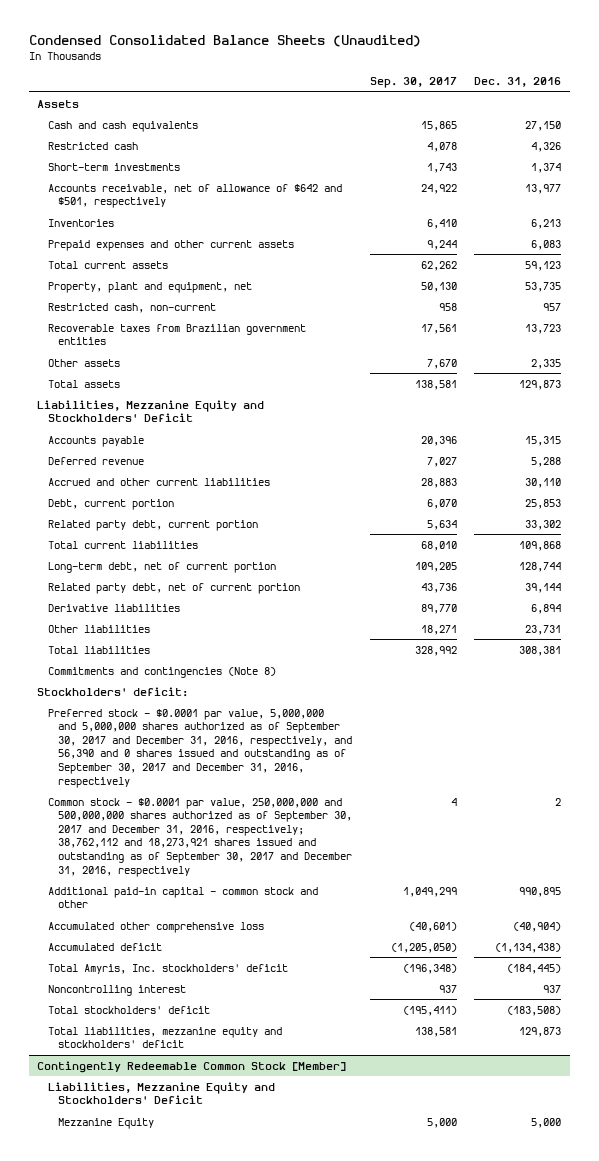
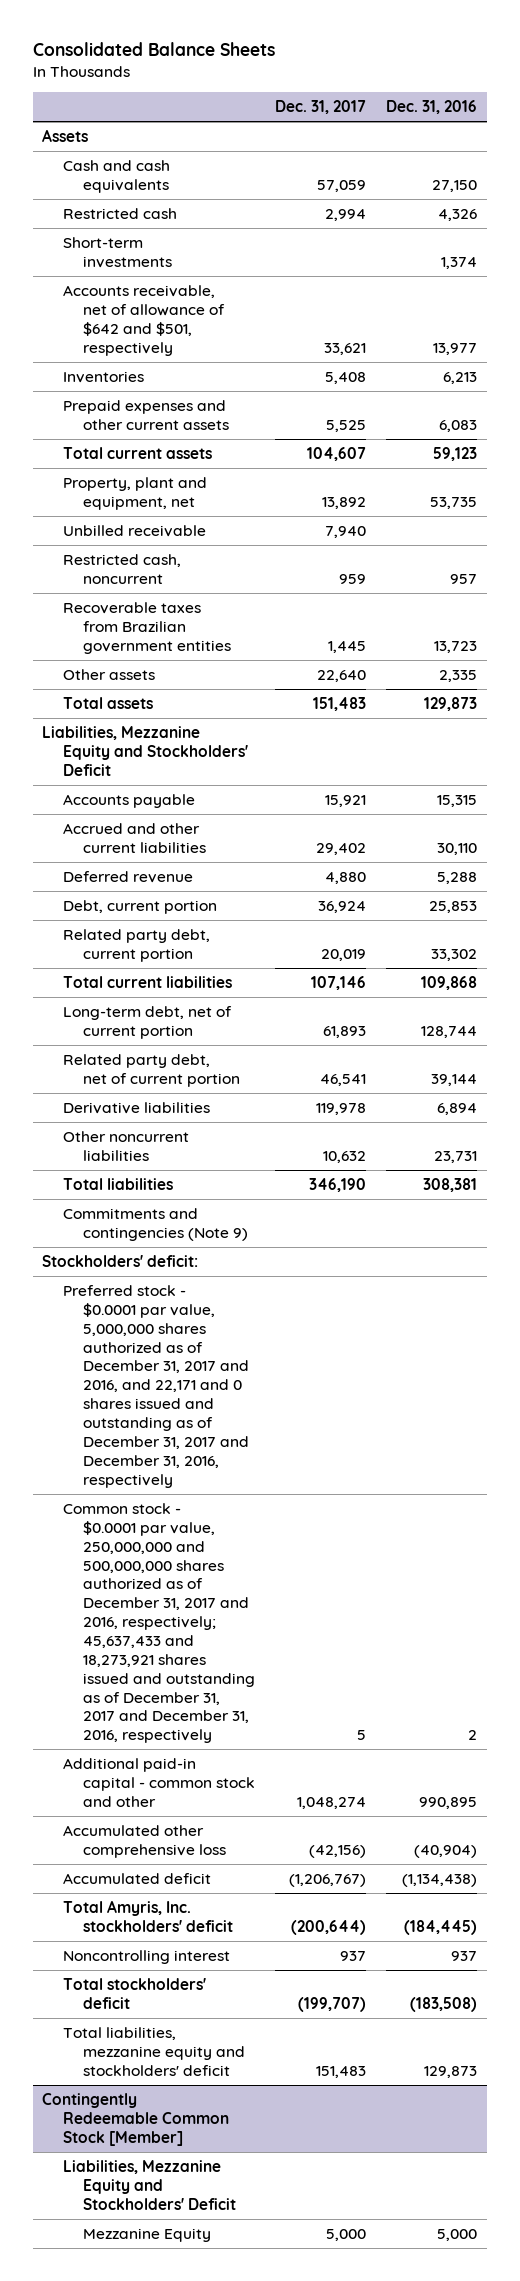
- Condensed Consolidated Balance Sheets (Unaudited)
+ Consolidated Balance Sheets
- | Sep. 30, 2017 | Dec. 31, 2016
+ | Dec. 31, 2017 | Dec. 31, 2016
- Restricted cash, non-current | 958 | 957
+ Unbilled receivable | 7,940 |
+ Restricted cash, noncurrent | 959 | 957
moved down: Deferred revenue | 4,880 | 5,288
- Other liabilities | 18,271 | 23,731
+ Other noncurrent liabilities | 10,632 | 23,731
- Commitments and contingencies (Note 8)
+ Commitments and contingencies (Note 9)
- Preferred stock - $0.0001 par value, 5,000,000 and 5,000,000 shares authorized as of September 30, 2017 and December 31, 2016, respectively, and 56,390 and 0 shares issued and outstanding as of September 30, 2017 and December 31, 2016, respectively
- Common stock - $0.0001 par value, 250,000,000 and 500,000,000 shares authorized as of September 30, 2017 and December 31, 2016, respectively; 38,762,112 and 18,273,921 shares issued and outstanding as of September 30, 2017 and December 31, 2016, respectively | 4 | 2
+ Preferred stock - $0.0001 par value, 5,000,000 shares authorized as of December 31, 2017 and 2016, and 22,171 and 0 shares issued and outstanding as of December 31, 2017 and December 31, 2016, respectively
+ Common stock - $0.0001 par value, 250,000,000 and 500,000,000 shares authorized as of December 31, 2017 and 2016, respectively; 45,637,433 and 18,273,921 shares issued and outstanding as of December 31, 2017 and December 31, 2016, respectively | 5 | 2

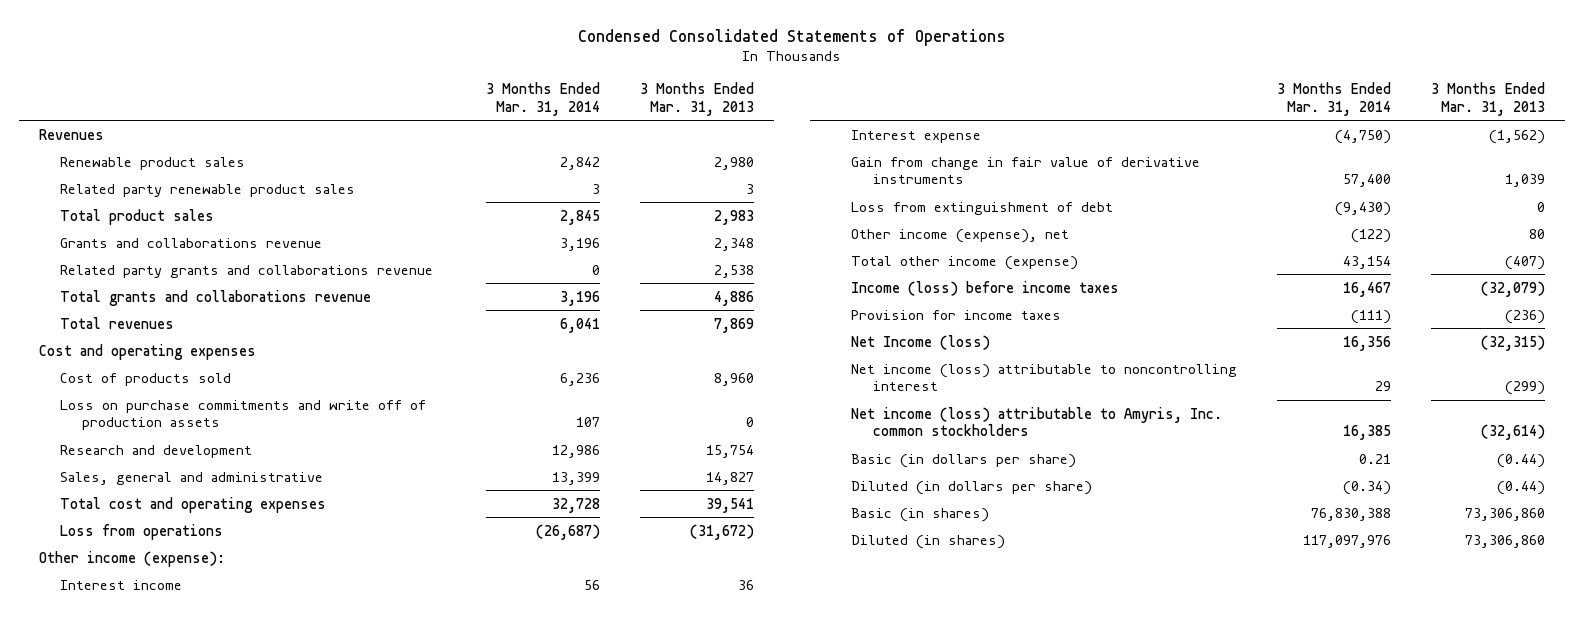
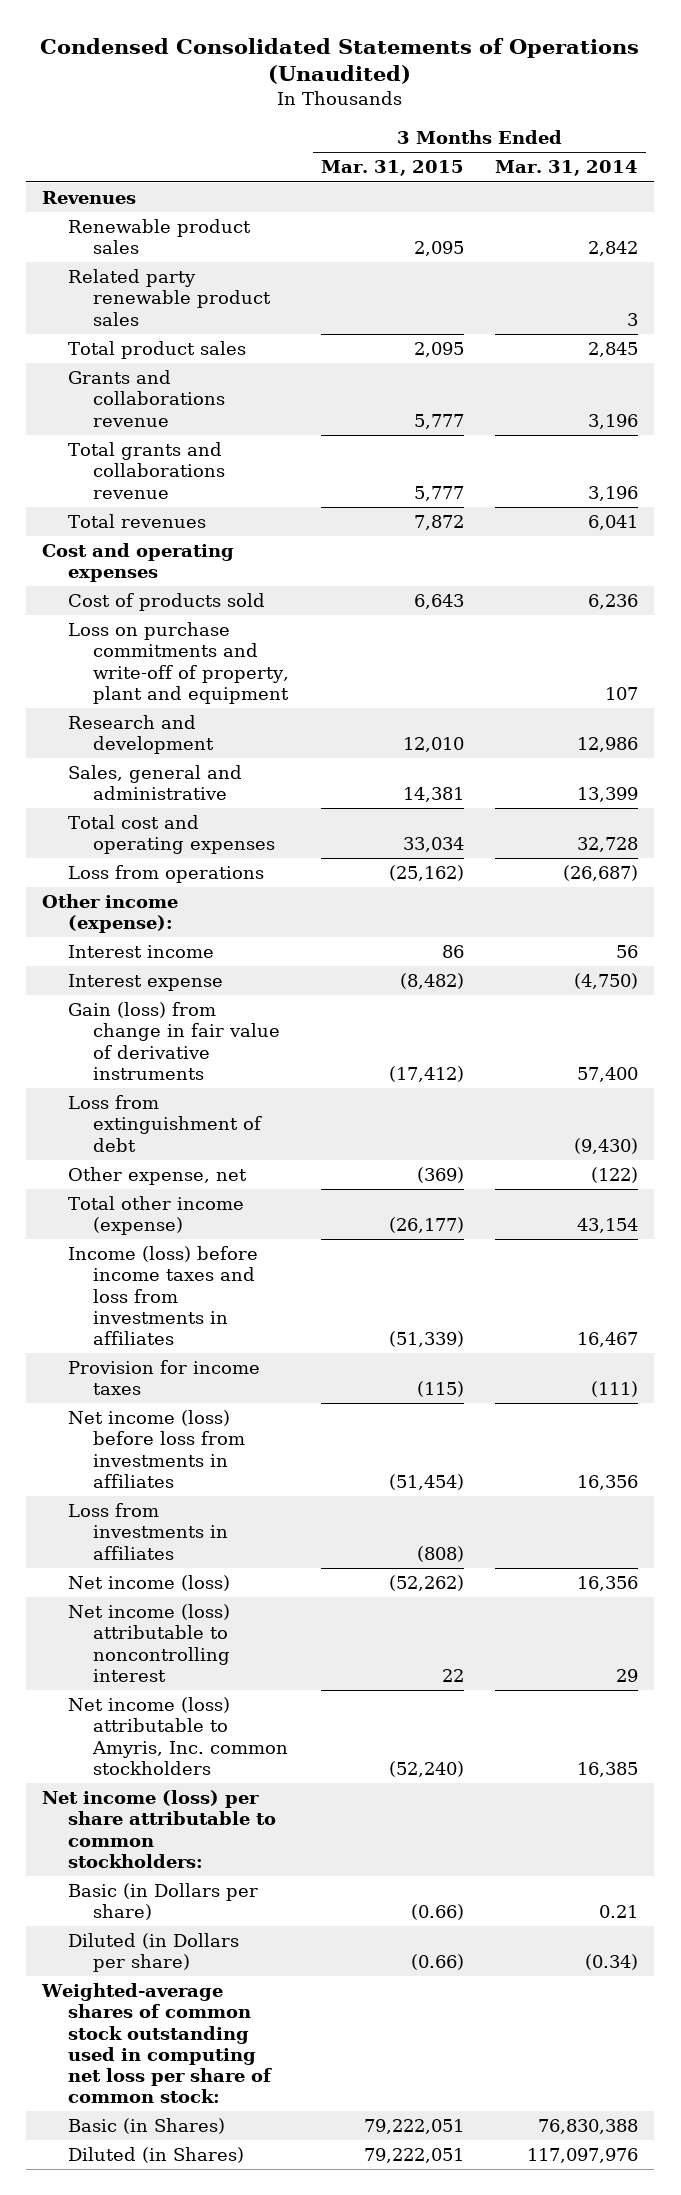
- Condensed Consolidated Statements of Operations
+ Condensed Consolidated Statements of Operations (Unaudited)
- | 3 Months Ended Mar. 31, 2014 | 3 Months Ended Mar. 31, 2013
+ | 3 Months Ended Mar. 31, 2015 | 3 Months Ended Mar. 31, 2014
- Related party grants and collaborations revenue | 0 | 2,538
- Loss on purchase commitments and write off of production assets | 107 | 0
+ Loss on purchase commitments and write-off of property, plant and equipment | | 107
- Gain from change in fair value of derivative instruments | 57,400 | 1,039
+ Gain (loss) from change in fair value of derivative instruments | (17,412) | 57,400
- Other income (expense), net | (122) | 80
+ Other expense, net | (369) | (122)
- Income (loss) before income taxes | 16,467 | (32,079)
+ Income (loss) before income taxes and loss from investments in affiliates | (51,339) | 16,467
- Net Income (loss) | 16,356 | (32,315)
+ Net income (loss) before loss from investments in affiliates | (51,454) | 16,356
+ Loss from investments in affiliates | (808) |
+ Net income (loss) | (52,262) | 16,356
- Basic (in dollars per share) | 0.21 | (0.44)
- Diluted (in dollars per share) | (0.34) | (0.44)
- Basic (in shares) | 76,830,388 | 73,306,860
- Diluted (in shares) | 117,097,976 | 73,306,860
+ Net income (loss) per share attributable to common stockholders:
+ Basic (in Dollars per share) | (0.66) | 0.21
+ Diluted (in Dollars per share) | (0.66) | (0.34)
+ Weighted-average shares of common stock outstanding used in computing net loss per share of common stock:
+ Basic (in Shares) | 79,222,051 | 76,830,388
+ Diluted (in Shares) | 79,222,051 | 117,097,976

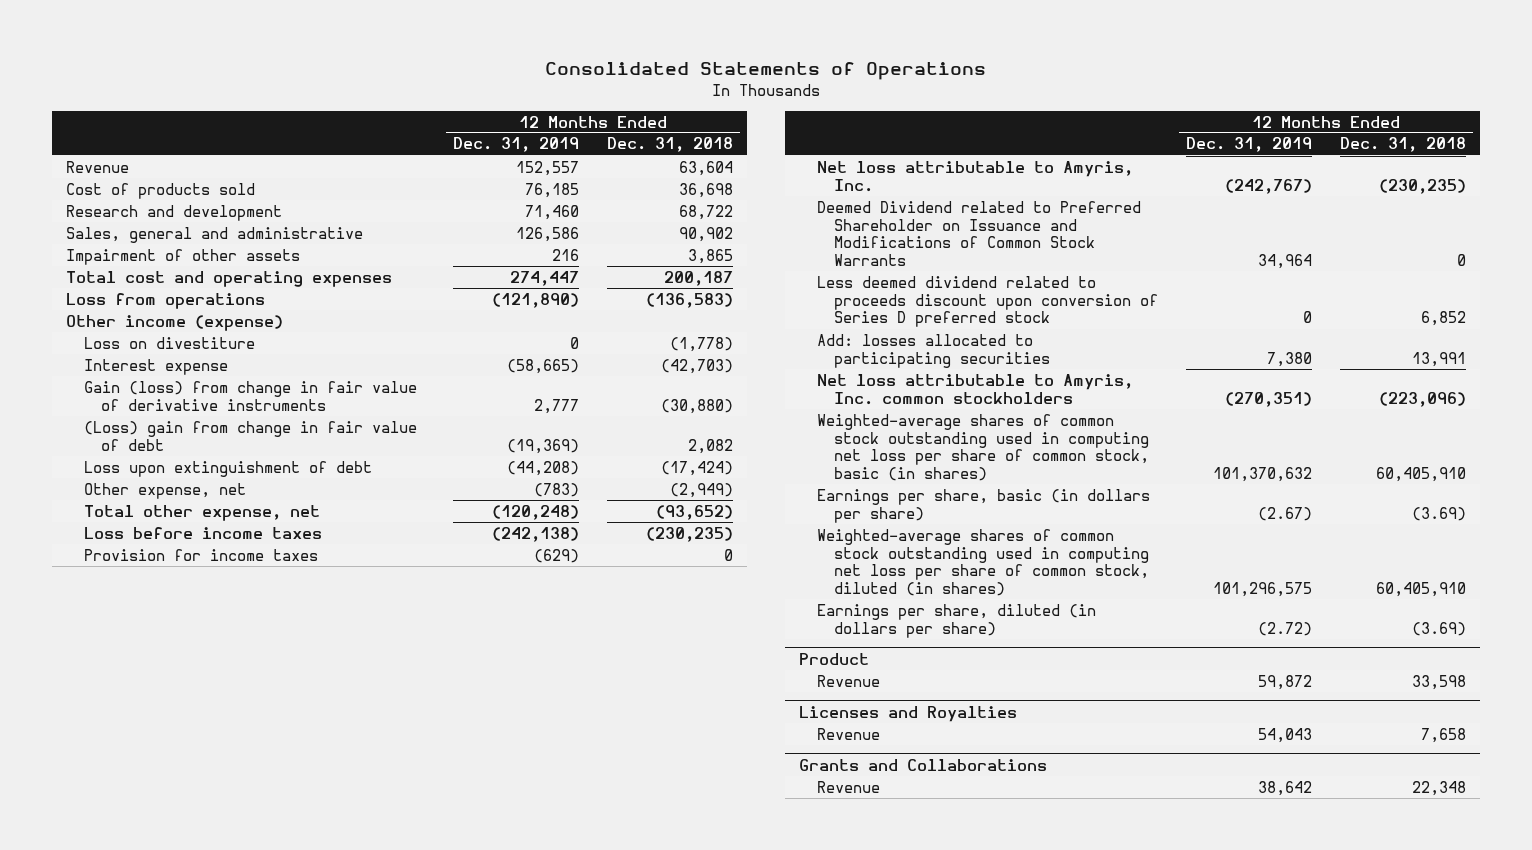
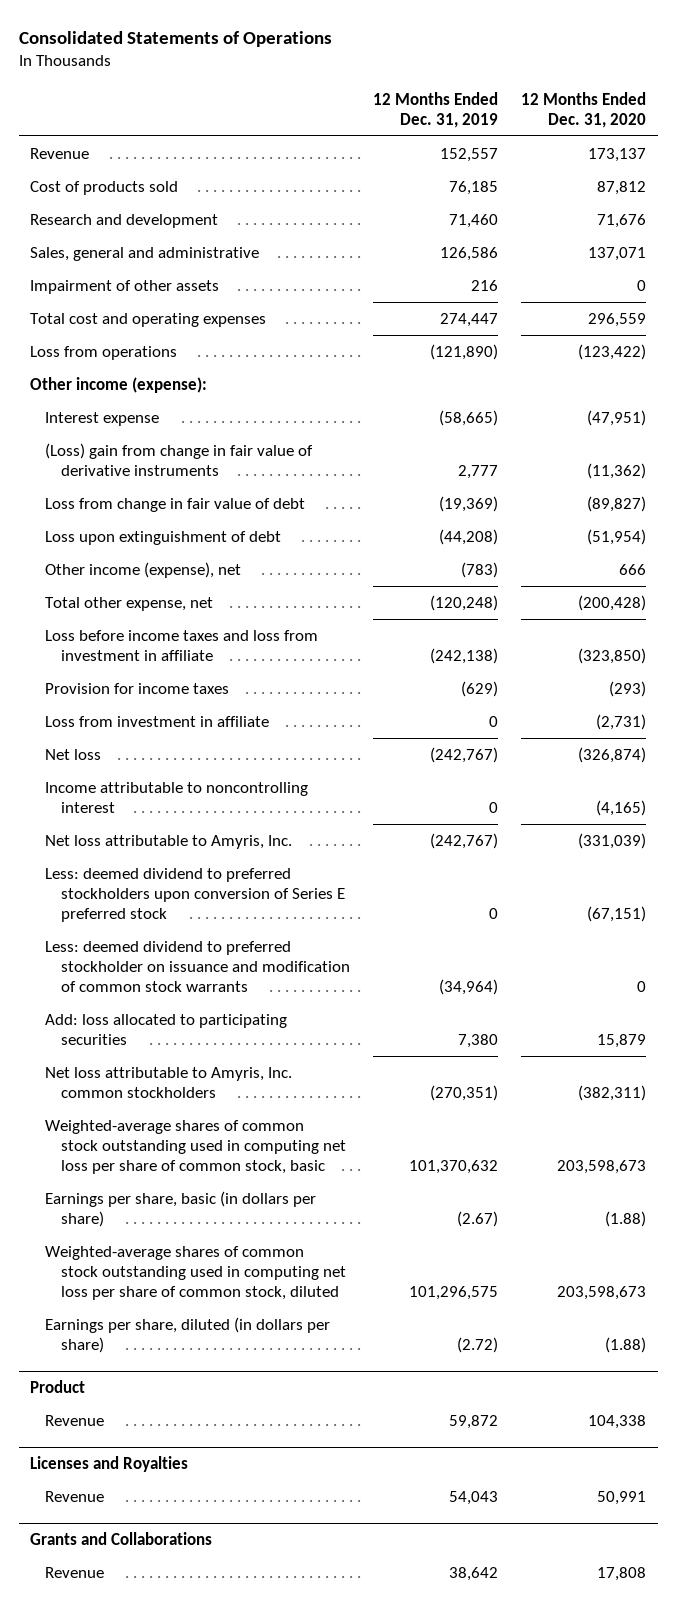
- | 12 Months Ended Dec. 31, 2019 | 12 Months Ended Dec. 31, 2018
+ | 12 Months Ended Dec. 31, 2019 | 12 Months Ended Dec. 31, 2020
- Other income (expense)
- Loss on divestiture | 0 | (1,778)
+ Other income (expense):
- Gain (loss) from change in fair value of derivative instruments | 2,777 | (30,880)
- (Loss) gain from change in fair value of debt | (19,369) | 2,082
+ (Loss) gain from change in fair value of derivative instruments | 2,777 | (11,362)
+ Loss from change in fair value of debt | (19,369) | (89,827)
- Other expense, net | (783) | (2,949)
+ Other income (expense), net | (783) | 666
- Loss before income taxes | (242,138) | (230,235)
+ Loss before income taxes and loss from investment in affiliate | (242,138) | (323,850)
+ Loss from investment in affiliate | 0 | (2,731)
+ Net loss | (242,767) | (326,874)
+ Income attributable to noncontrolling interest | 0 | (4,165)
- Deemed Dividend related to Preferred Shareholder on Issuance and Modifications of Common Stock Warrants | 34,964 | 0
- Less deemed dividend related to proceeds discount upon conversion of Series D preferred stock | 0 | 6,852
- Add: losses allocated to participating securities | 7,380 | 13,991
+ Less: deemed dividend to preferred stockholders upon conversion of Series E preferred stock | 0 | (67,151)
+ Less: deemed dividend to preferred stockholder on issuance and modification of common stock warrants | (34,964) | 0
+ Add: loss allocated to participating securities | 7,380 | 15,879
- Weighted-average shares of common stock outstanding used in computing net loss per share of common stock, basic (in shares) | 101,370,632 | 60,405,910
+ Weighted-average shares of common stock outstanding used in computing net loss per share of common stock, basic | 101,370,632 | 203,598,673
- Weighted-average shares of common stock outstanding used in computing net loss per share of common stock, diluted (in shares) | 101,296,575 | 60,405,910
+ Weighted-average shares of common stock outstanding used in computing net loss per share of common stock, diluted | 101,296,575 | 203,598,673

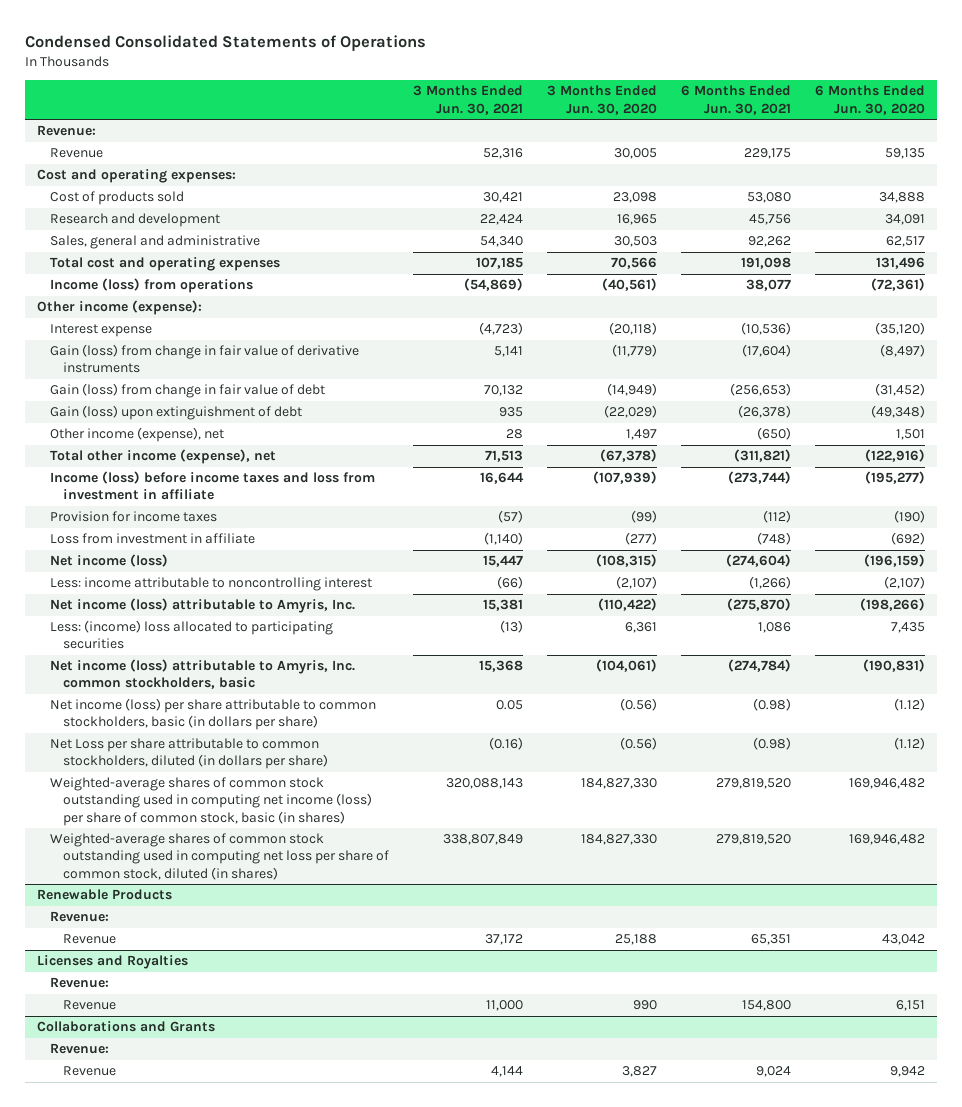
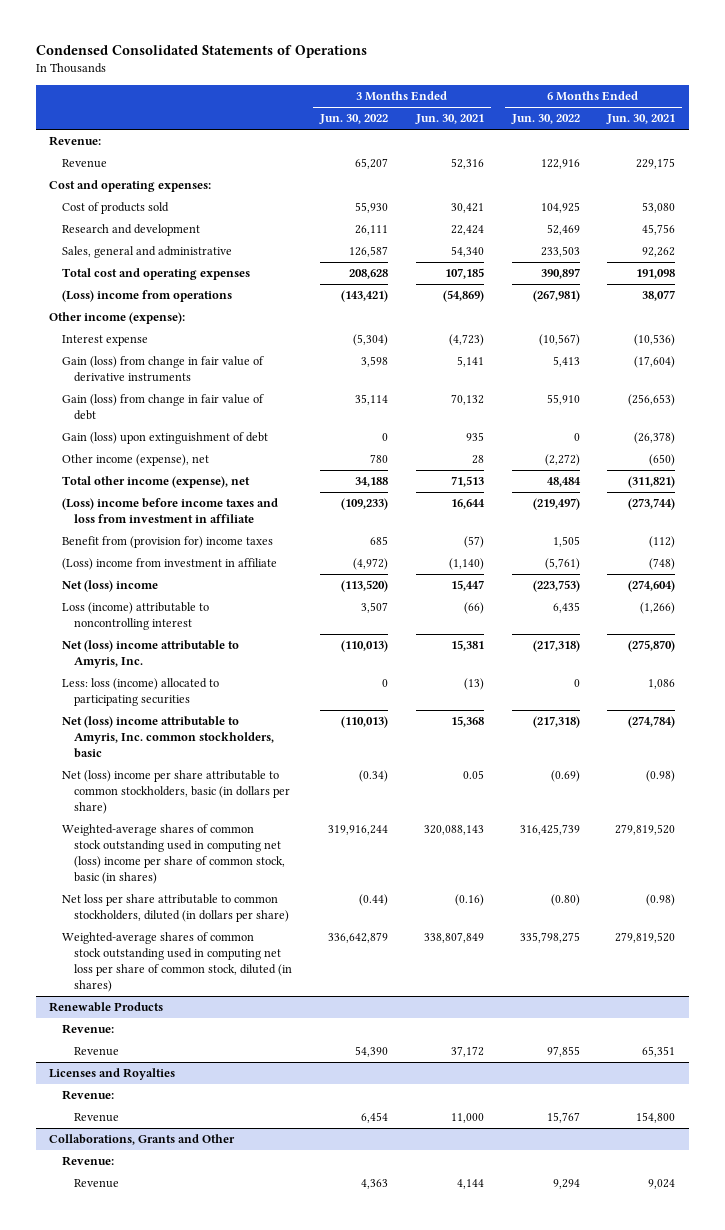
- | 3 Months Ended Jun. 30, 2021 | 3 Months Ended Jun. 30, 2020 | 6 Months Ended Jun. 30, 2021 | 6 Months Ended Jun. 30, 2020
+ | 3 Months Ended Jun. 30, 2022 | 3 Months Ended Jun. 30, 2021 | 6 Months Ended Jun. 30, 2022 | 6 Months Ended Jun. 30, 2021
- Income (loss) from operations | (54,869) | (40,561) | 38,077 | (72,361)
+ (Loss) income from operations | (143,421) | (54,869) | (267,981) | 38,077
- Income (loss) before income taxes and loss from investment in affiliate | 16,644 | (107,939) | (273,744) | (195,277)
- Provision for income taxes | (57) | (99) | (112) | (190)
- Loss from investment in affiliate | (1,140) | (277) | (748) | (692)
- Net income (loss) | 15,447 | (108,315) | (274,604) | (196,159)
- Less: income attributable to noncontrolling interest | (66) | (2,107) | (1,266) | (2,107)
- Net income (loss) attributable to Amyris, Inc. | 15,381 | (110,422) | (275,870) | (198,266)
- Less: (income) loss allocated to participating securities | (13) | 6,361 | 1,086 | 7,435
- Net income (loss) attributable to Amyris, Inc. common stockholders, basic | 15,368 | (104,061) | (274,784) | (190,831)
- Net income (loss) per share attributable to common stockholders, basic (in dollars per share) | 0.05 | (0.56) | (0.98) | (1.12)
- Net Loss per share attributable to common stockholders, diluted (in dollars per share) | (0.16) | (0.56) | (0.98) | (1.12)
- Weighted-average shares of common stock outstanding used in computing net income (loss) per share of common stock, basic (in shares) | 320,088,143 | 184,827,330 | 279,819,520 | 169,946,482
+ (Loss) income before income taxes and loss from investment in affiliate | (109,233) | 16,644 | (219,497) | (273,744)
+ Benefit from (provision for) income taxes | 685 | (57) | 1,505 | (112)
+ (Loss) income from investment in affiliate | (4,972) | (1,140) | (5,761) | (748)
+ Net (loss) income | (113,520) | 15,447 | (223,753) | (274,604)
+ Loss (income) attributable to noncontrolling interest | 3,507 | (66) | 6,435 | (1,266)
+ Net (loss) income attributable to Amyris, Inc. | (110,013) | 15,381 | (217,318) | (275,870)
+ Less: loss (income) allocated to participating securities | 0 | (13) | 0 | 1,086
+ Net (loss) income attributable to Amyris, Inc. common stockholders, basic | (110,013) | 15,368 | (217,318) | (274,784)
+ Net (loss) income per share attributable to common stockholders, basic (in dollars per share) | (0.34) | 0.05 | (0.69) | (0.98)
+ Weighted-average shares of common stock outstanding used in computing net (loss) income per share of common stock, basic (in shares) | 319,916,244 | 320,088,143 | 316,425,739 | 279,819,520
+ Net loss per share attributable to common stockholders, diluted (in dollars per share) | (0.44) | (0.16) | (0.80) | (0.98)
- Collaborations and Grants
+ Collaborations, Grants and Other

